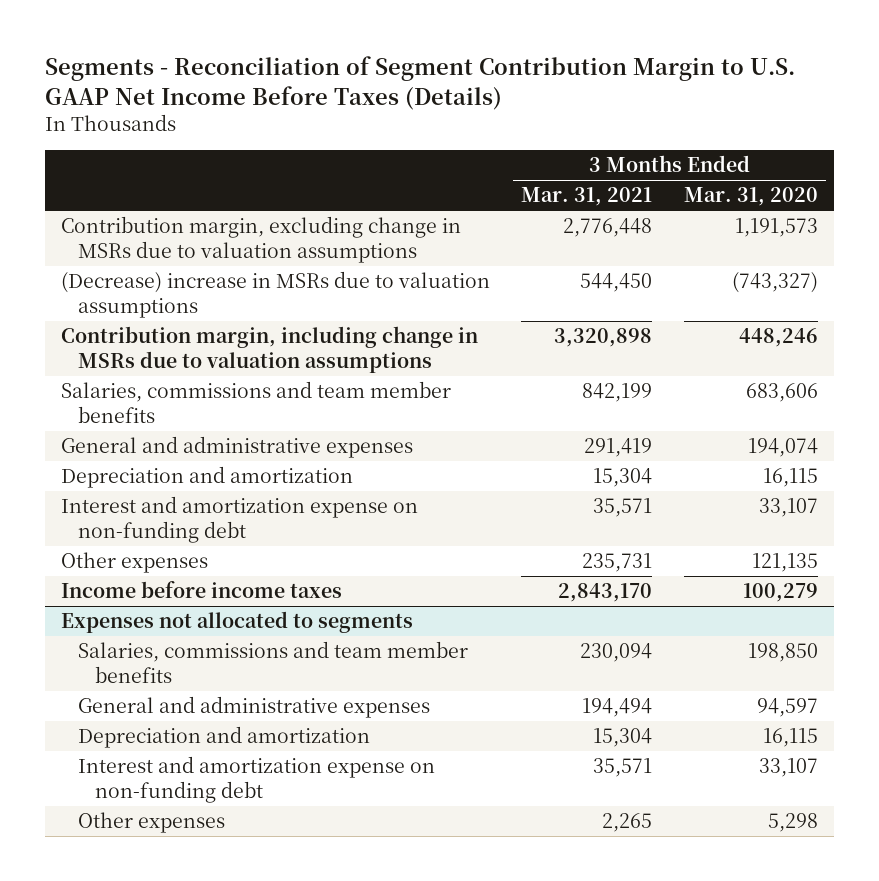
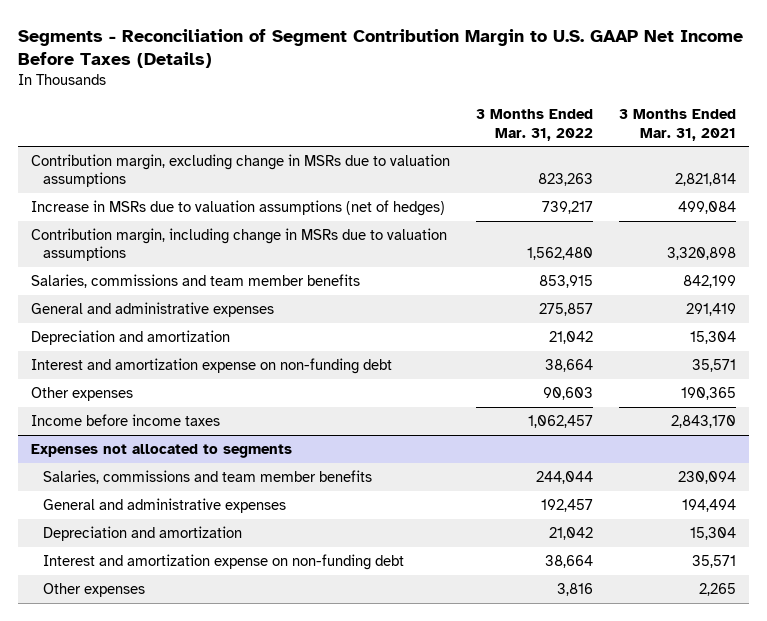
- | 3 Months Ended Mar. 31, 2021 | 3 Months Ended Mar. 31, 2020
+ | 3 Months Ended Mar. 31, 2022 | 3 Months Ended Mar. 31, 2021
- Contribution margin, excluding change in MSRs due to valuation assumptions | 2,776,448 | 1,191,573
- (Decrease) increase in MSRs due to valuation assumptions | 544,450 | (743,327)
+ Contribution margin, excluding change in MSRs due to valuation assumptions | 823,263 | 2,821,814
+ Increase in MSRs due to valuation assumptions (net of hedges) | 739,217 | 499,084
- Other expenses | 235,731 | 121,135
+ Other expenses | 90,603 | 190,365

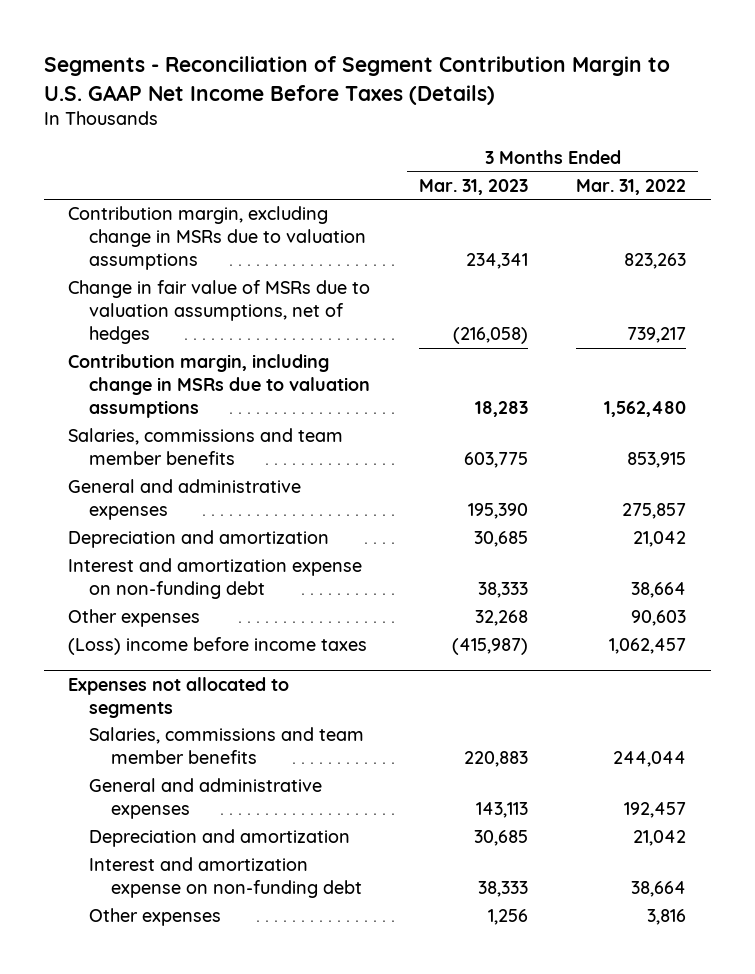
- | 3 Months Ended Mar. 31, 2022 | 3 Months Ended Mar. 31, 2021
+ | 3 Months Ended Mar. 31, 2023 | 3 Months Ended Mar. 31, 2022
- Increase in MSRs due to valuation assumptions (net of hedges) | 739,217 | 499,084
+ Change in fair value of MSRs due to valuation assumptions, net of hedges | (216,058) | 739,217
- Income before income taxes | 1,062,457 | 2,843,170
+ (Loss) income before income taxes | (415,987) | 1,062,457

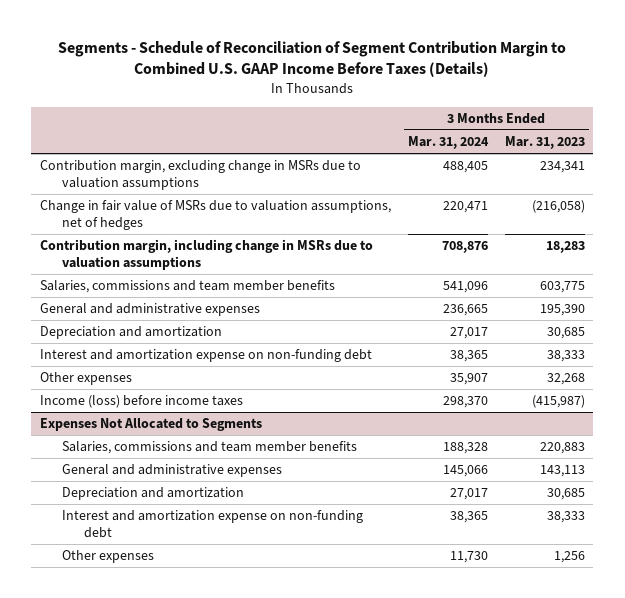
- Segments - Reconciliation of Segment Contribution Margin to U.S. GAAP Net Income Before Taxes (Details)
+ Segments - Schedule of Reconciliation of Segment Contribution Margin to Combined U.S. GAAP Income Before Taxes (Details)
- | 3 Months Ended Mar. 31, 2023 | 3 Months Ended Mar. 31, 2022
+ | 3 Months Ended Mar. 31, 2024 | 3 Months Ended Mar. 31, 2023
- (Loss) income before income taxes | (415,987) | 1,062,457
- Expenses not allocated to segments
+ Income (loss) before income taxes | 298,370 | (415,987)
+ Expenses Not Allocated to Segments

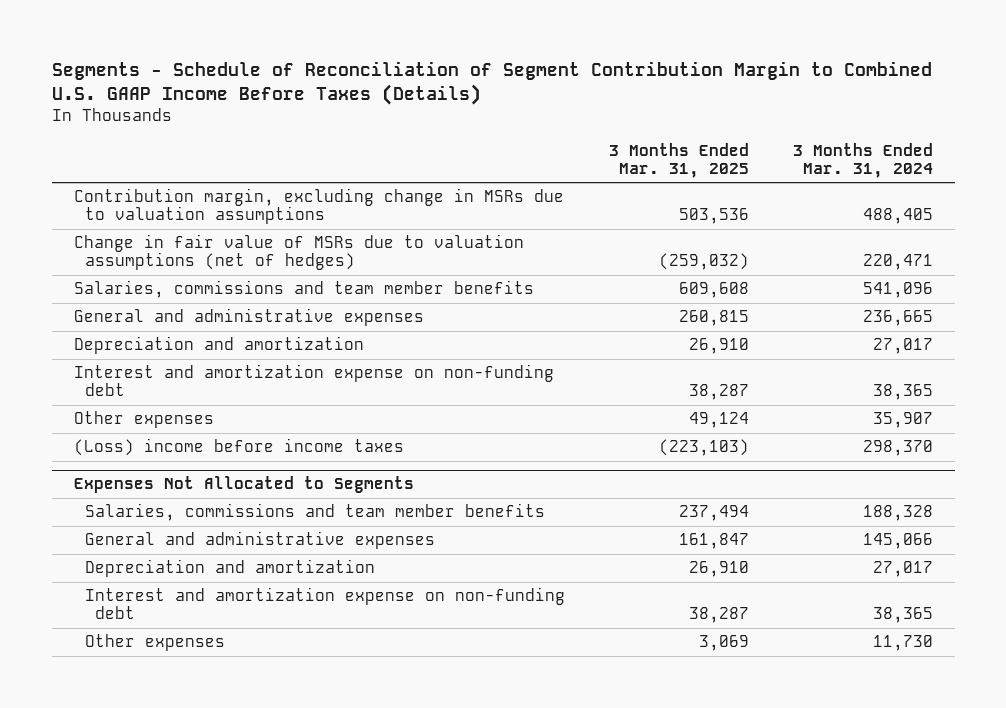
- | 3 Months Ended Mar. 31, 2024 | 3 Months Ended Mar. 31, 2023
+ | 3 Months Ended Mar. 31, 2025 | 3 Months Ended Mar. 31, 2024
- Change in fair value of MSRs due to valuation assumptions, net of hedges | 220,471 | (216,058)
- Contribution margin, including change in MSRs due to valuation assumptions | 708,876 | 18,283
+ Change in fair value of MSRs due to valuation assumptions (net of hedges) | (259,032) | 220,471
- Income (loss) before income taxes | 298,370 | (415,987)
+ (Loss) income before income taxes | (223,103) | 298,370

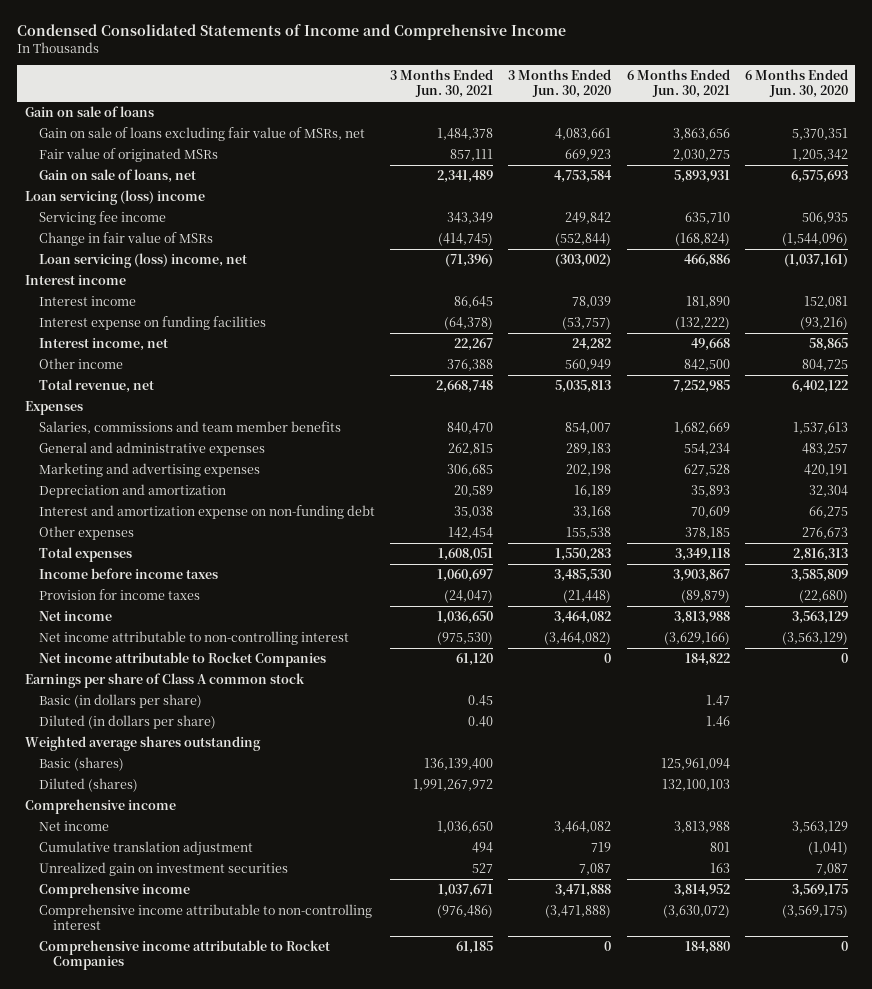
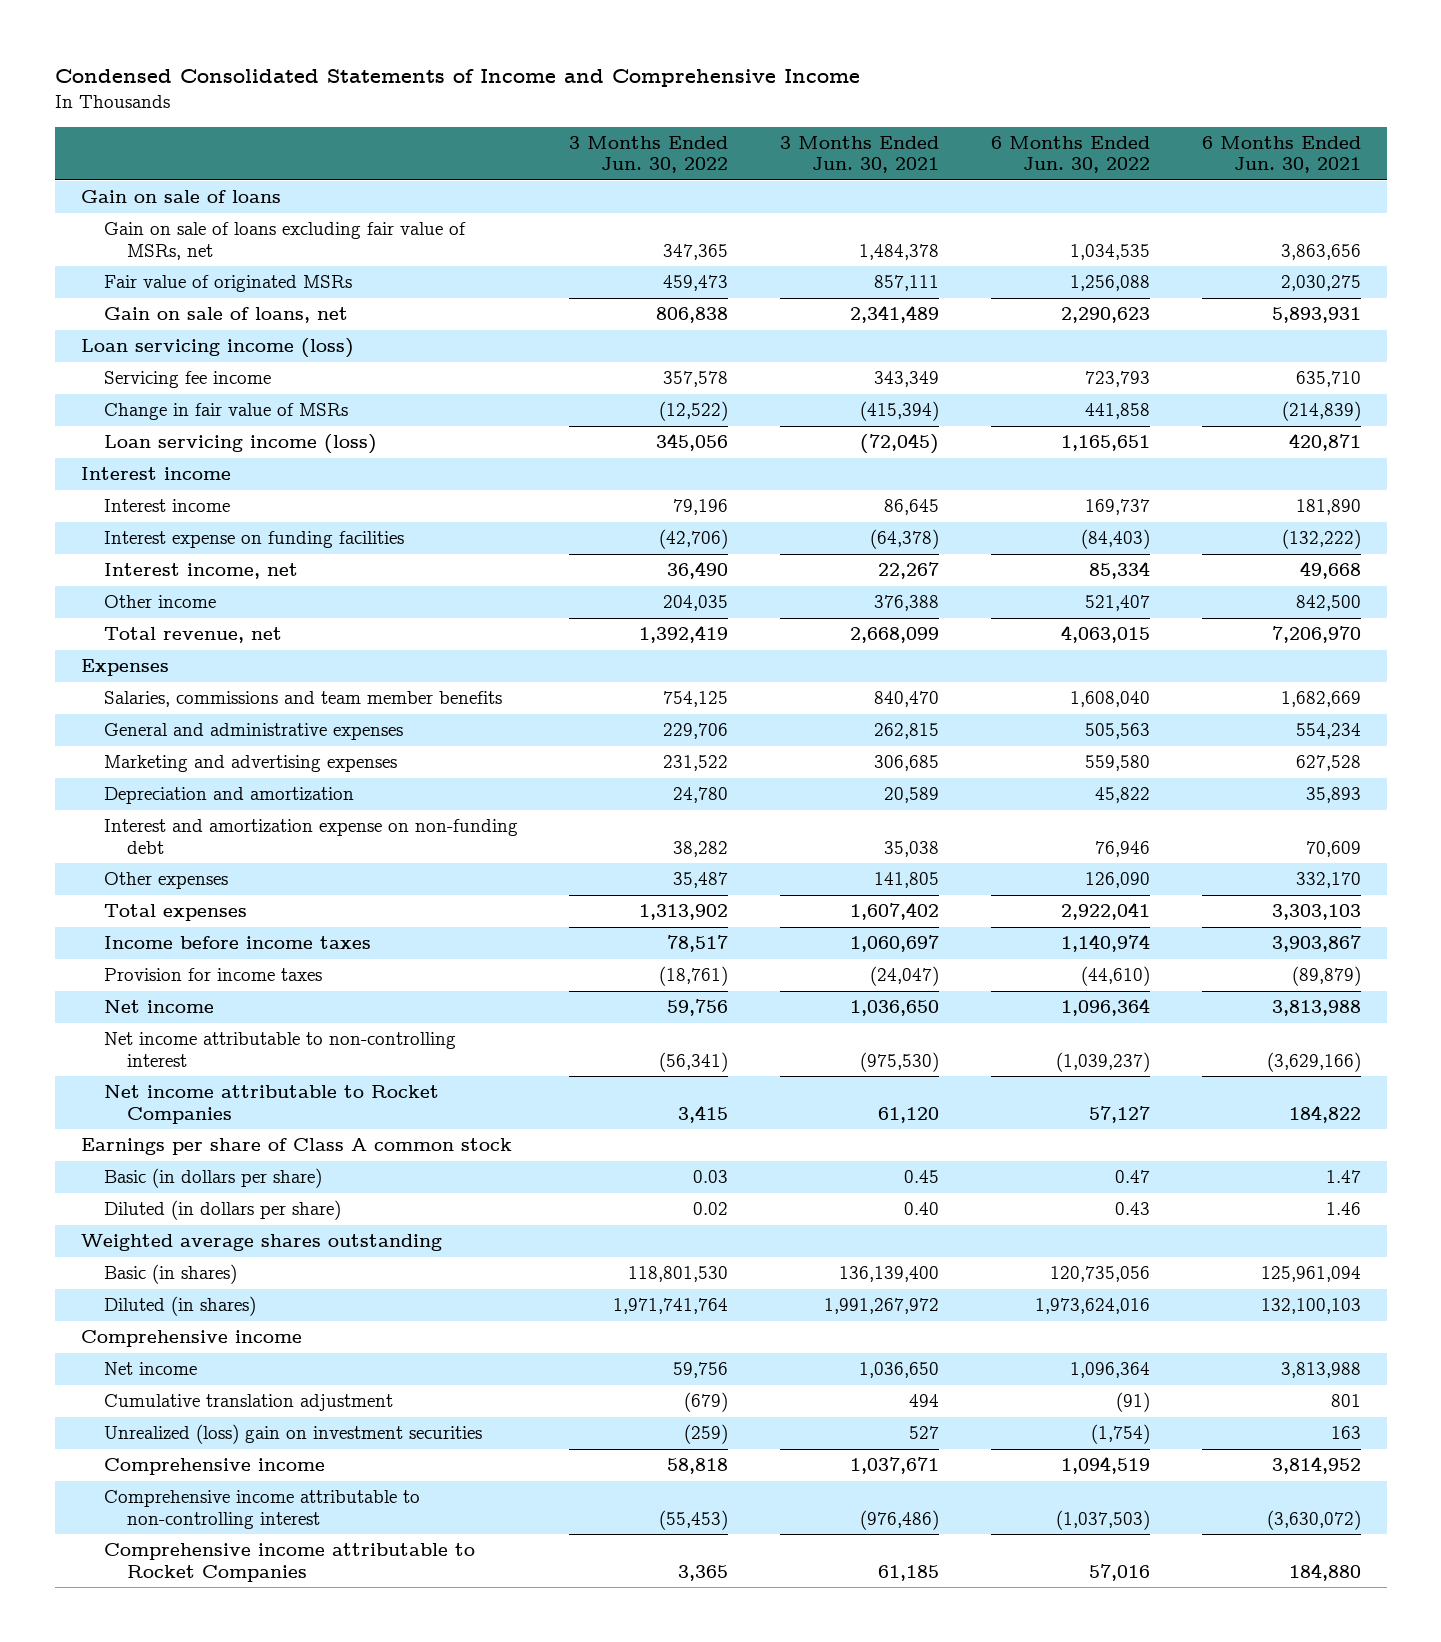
- | 3 Months Ended Jun. 30, 2021 | 3 Months Ended Jun. 30, 2020 | 6 Months Ended Jun. 30, 2021 | 6 Months Ended Jun. 30, 2020
+ | 3 Months Ended Jun. 30, 2022 | 3 Months Ended Jun. 30, 2021 | 6 Months Ended Jun. 30, 2022 | 6 Months Ended Jun. 30, 2021
- Loan servicing (loss) income
+ Loan servicing income (loss)
- Change in fair value of MSRs | (414,745) | (552,844) | (168,824) | (1,544,096)
- Loan servicing (loss) income, net | (71,396) | (303,002) | 466,886 | (1,037,161)
+ Change in fair value of MSRs | (12,522) | (415,394) | 441,858 | (214,839)
+ Loan servicing income (loss) | 345,056 | (72,045) | 1,165,651 | 420,871
- Total revenue, net | 2,668,748 | 5,035,813 | 7,252,985 | 6,402,122
+ Total revenue, net | 1,392,419 | 2,668,099 | 4,063,015 | 7,206,970
- Other expenses | 142,454 | 155,538 | 378,185 | 276,673
- Total expenses | 1,608,051 | 1,550,283 | 3,349,118 | 2,816,313
+ Other expenses | 35,487 | 141,805 | 126,090 | 332,170
+ Total expenses | 1,313,902 | 1,607,402 | 2,922,041 | 3,303,103
- Basic (shares) | 136,139,400 | | 125,961,094 |
- Diluted (shares) | 1,991,267,972 | | 132,100,103 |
+ Basic (in shares) | 118,801,530 | 136,139,400 | 120,735,056 | 125,961,094
+ Diluted (in shares) | 1,971,741,764 | 1,991,267,972 | 1,973,624,016 | 132,100,103
- Unrealized gain on investment securities | 527 | 7,087 | 163 | 7,087
+ Unrealized (loss) gain on investment securities | (259) | 527 | (1,754) | 163

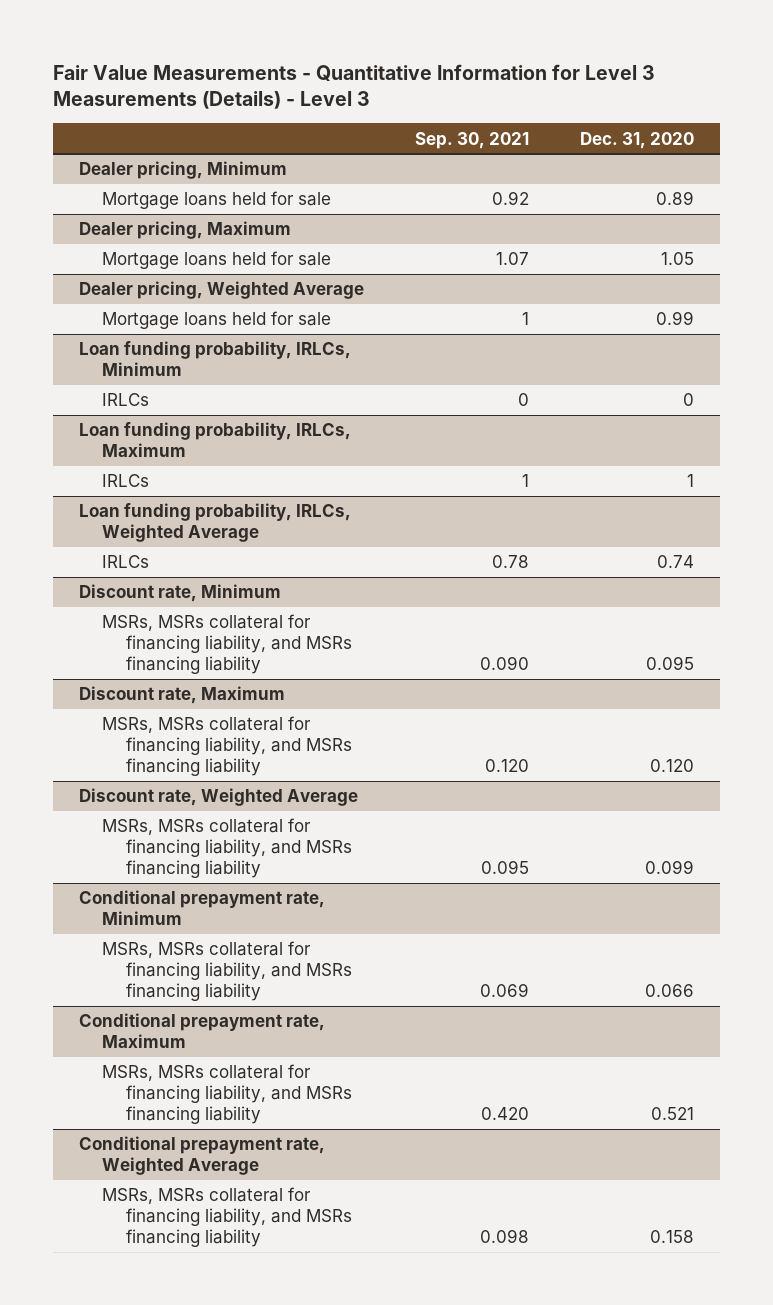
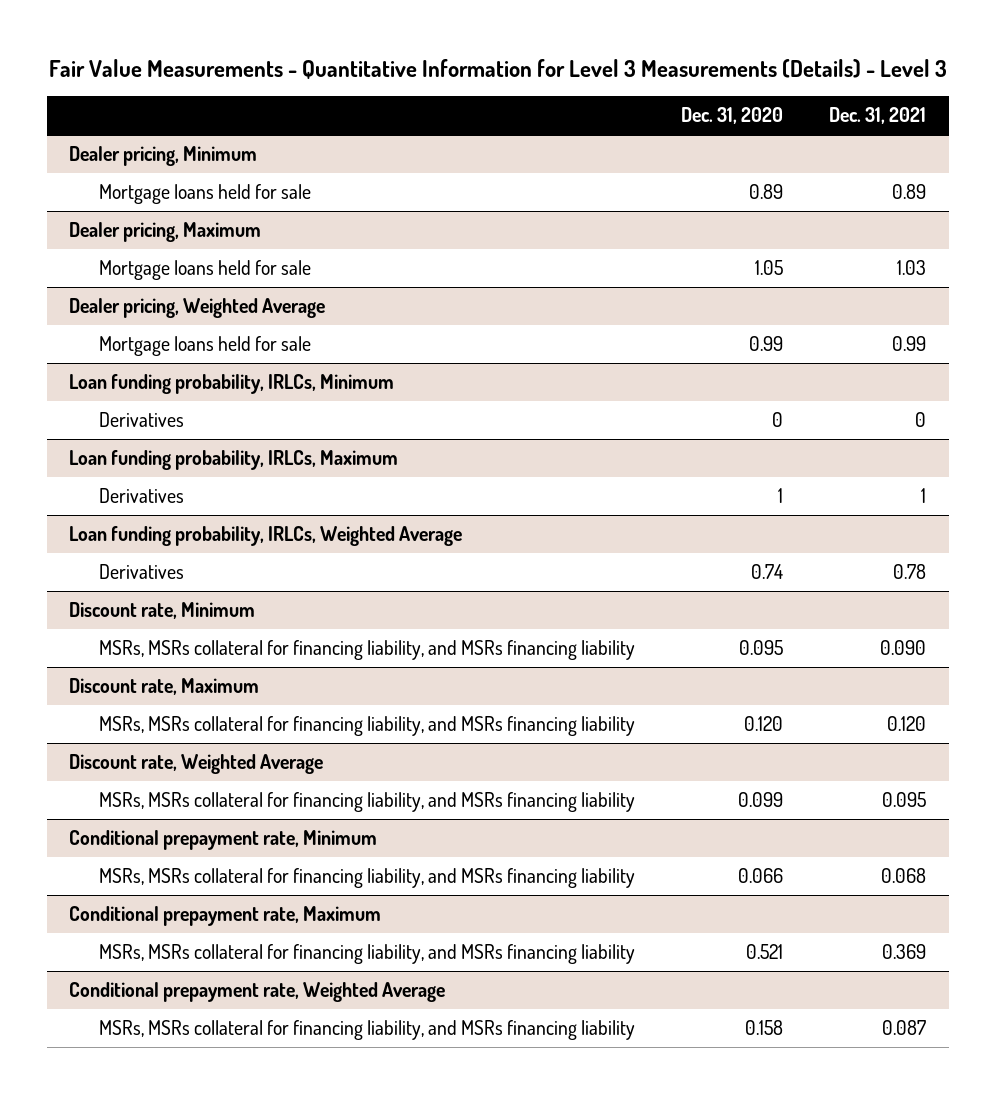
- | Sep. 30, 2021 | Dec. 31, 2020
+ | Dec. 31, 2020 | Dec. 31, 2021
@ Loan funding probability, IRLCs, Minimum
- IRLCs | 0 | 0
+ Derivatives | 0 | 0
@ Loan funding probability, IRLCs, Maximum
- IRLCs | 1 | 1
+ Derivatives | 1 | 1
@ Loan funding probability, IRLCs, Weighted Average
- IRLCs | 0.78 | 0.74
+ Derivatives | 0.74 | 0.78

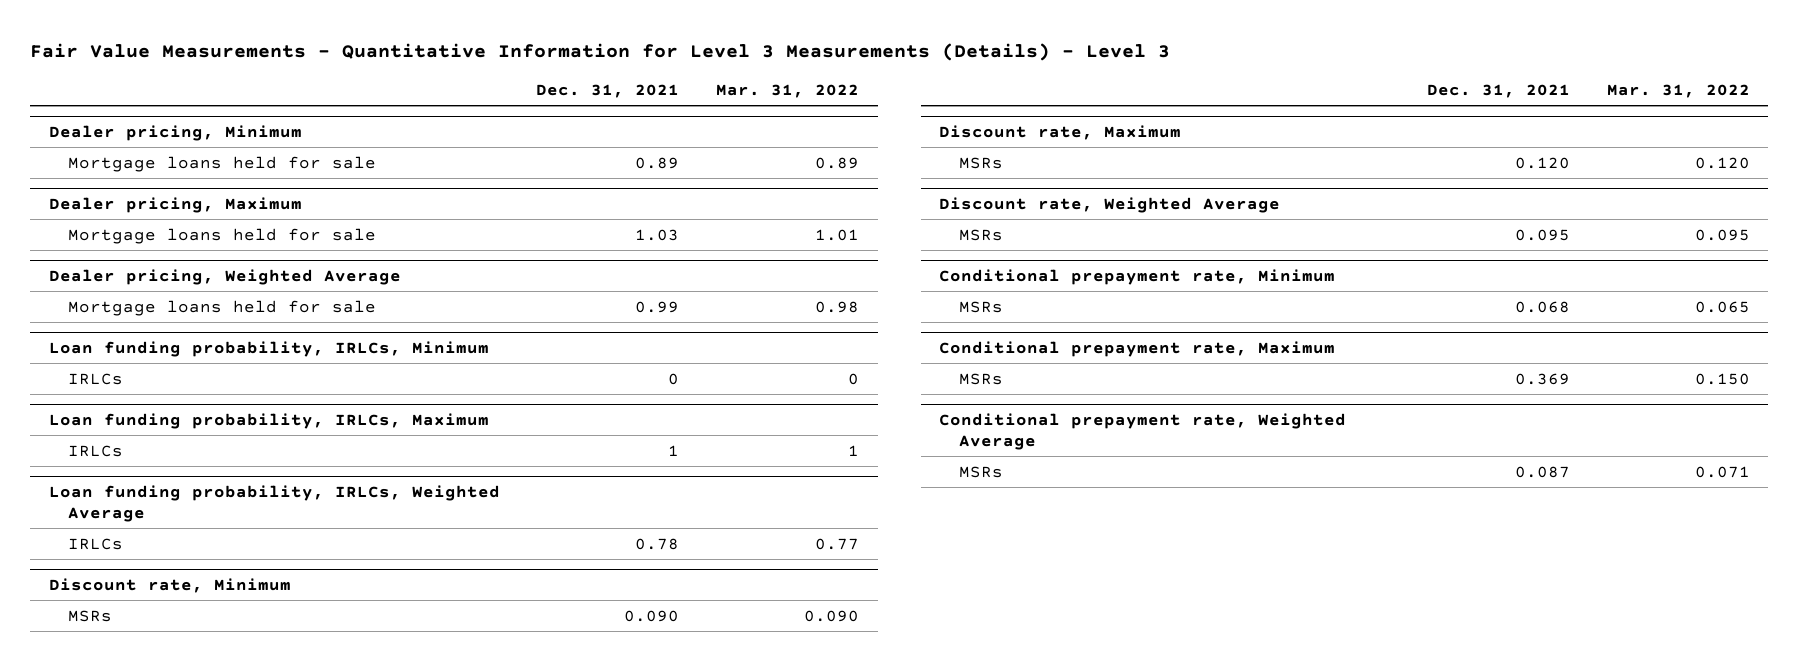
- | Dec. 31, 2020 | Dec. 31, 2021
+ | Dec. 31, 2021 | Mar. 31, 2022
@ Loan funding probability, IRLCs, Minimum
- Derivatives | 0 | 0
+ IRLCs | 0 | 0
@ Loan funding probability, IRLCs, Maximum
- Derivatives | 1 | 1
+ IRLCs | 1 | 1
@ Loan funding probability, IRLCs, Weighted Average
- Derivatives | 0.74 | 0.78
+ IRLCs | 0.78 | 0.77
@ Discount rate, Minimum
- MSRs, MSRs collateral for financing liability, and MSRs financing liability | 0.095 | 0.090
+ MSRs | 0.090 | 0.090
@ Discount rate, Maximum
- MSRs, MSRs collateral for financing liability, and MSRs financing liability | 0.120 | 0.120
+ MSRs | 0.120 | 0.120
@ Discount rate, Weighted Average
- MSRs, MSRs collateral for financing liability, and MSRs financing liability | 0.099 | 0.095
+ MSRs | 0.095 | 0.095
@ Conditional prepayment rate, Minimum
- MSRs, MSRs collateral for financing liability, and MSRs financing liability | 0.066 | 0.068
+ MSRs | 0.068 | 0.065
@ Conditional prepayment rate, Maximum
- MSRs, MSRs collateral for financing liability, and MSRs financing liability | 0.521 | 0.369
+ MSRs | 0.369 | 0.150
@ Conditional prepayment rate, Weighted Average
- MSRs, MSRs collateral for financing liability, and MSRs financing liability | 0.158 | 0.087
+ MSRs | 0.087 | 0.071

